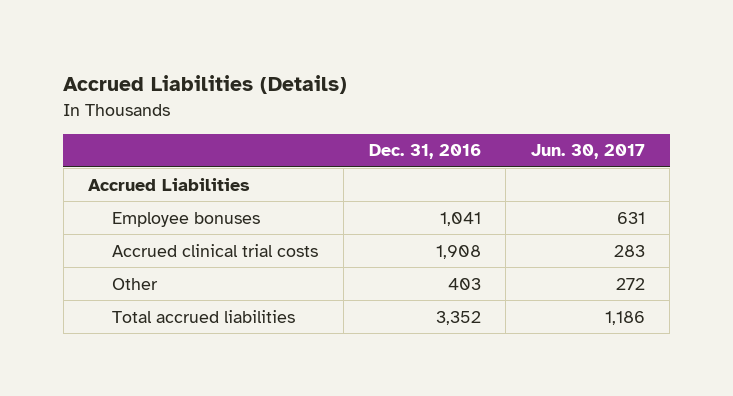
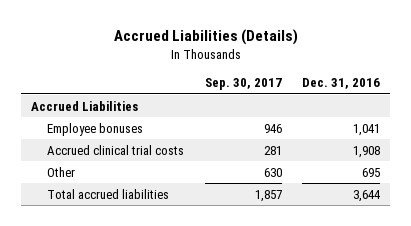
- | Dec. 31, 2016 | Jun. 30, 2017
+ | Sep. 30, 2017 | Dec. 31, 2016
- Other | 403 | 272
- Total accrued liabilities | 3,352 | 1,186
+ Other | 630 | 695
+ Total accrued liabilities | 1,857 | 3,644

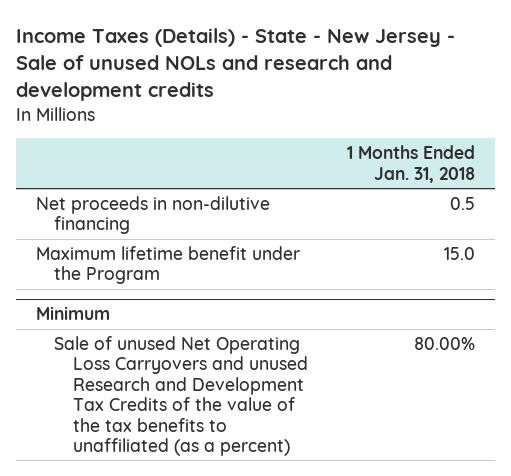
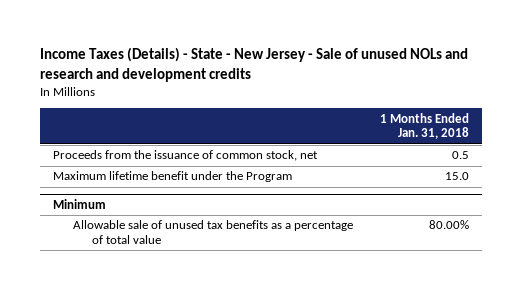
- Net proceeds in non-dilutive financing | 0.5
+ Proceeds from the issuance of common stock, net | 0.5
@ Minimum
- Sale of unused Net Operating Loss Carryovers and unused Research and Development Tax Credits of the value of the tax benefits to unaffiliated (as a percent) | 80.00%
+ Allowable sale of unused tax benefits as a percentage of total value | 80.00%

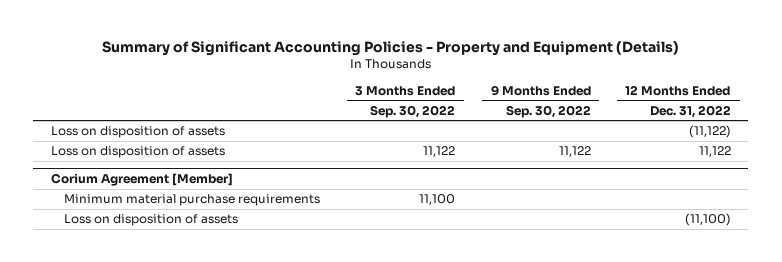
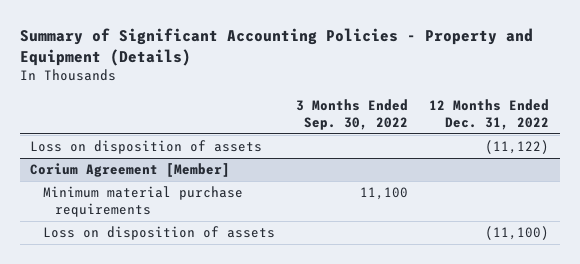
- | 3 Months Ended Sep. 30, 2022 | 9 Months Ended Sep. 30, 2022 | 12 Months Ended Dec. 31, 2022
+ | 3 Months Ended Sep. 30, 2022 | 12 Months Ended Dec. 31, 2022
- Loss on disposition of assets | 11,122 | 11,122 | 11,122

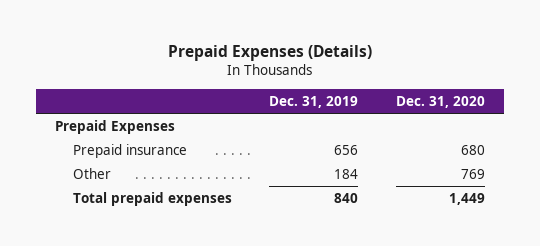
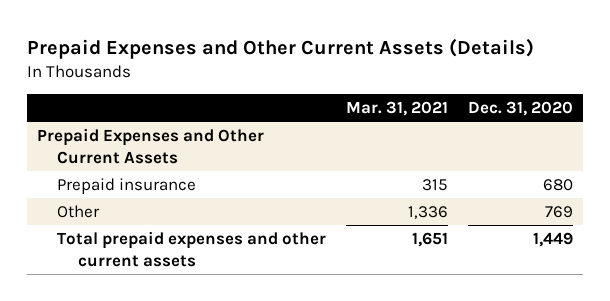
- Prepaid Expenses (Details)
+ Prepaid Expenses and Other Current Assets (Details)
- | Dec. 31, 2019 | Dec. 31, 2020
+ | Mar. 31, 2021 | Dec. 31, 2020
- Prepaid Expenses
+ Prepaid Expenses and Other Current Assets
- Total prepaid expenses | 840 | 1,449
+ Total prepaid expenses and other current assets | 1,651 | 1,449

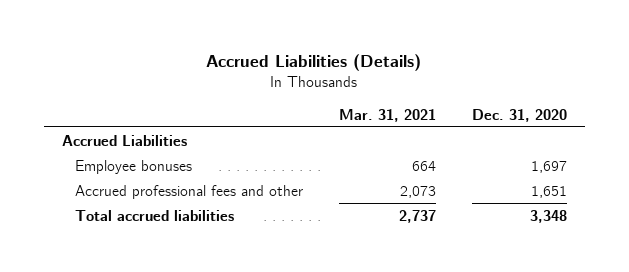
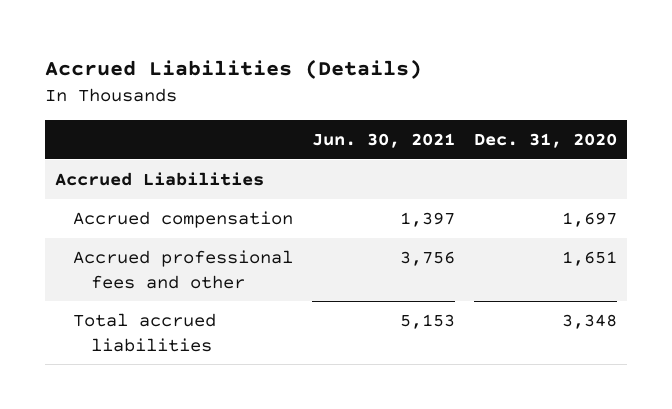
- | Mar. 31, 2021 | Dec. 31, 2020
+ | Jun. 30, 2021 | Dec. 31, 2020
- Employee bonuses | 664 | 1,697
+ Accrued compensation | 1,397 | 1,697

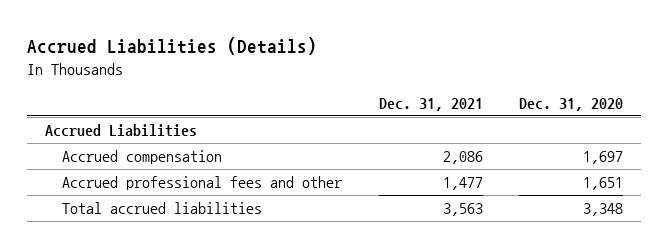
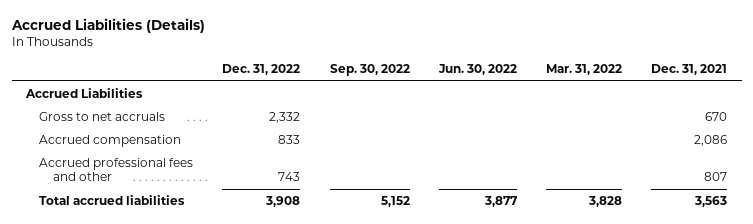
- | Dec. 31, 2021 | Dec. 31, 2020
+ | Dec. 31, 2022 | Sep. 30, 2022 | Jun. 30, 2022 | Mar. 31, 2022 | Dec. 31, 2021
+ Gross to net accruals | 2,332 | | | | 670
- Accrued professional fees and other | 1,477 | 1,651
+ Accrued professional fees and other | 743 | | | | 807

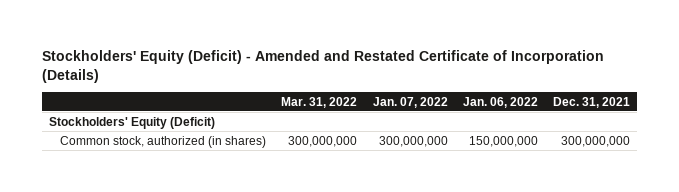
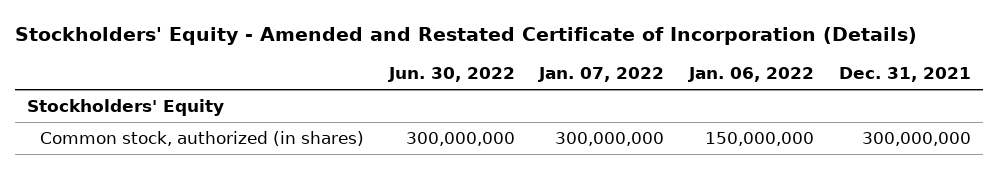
- Stockholders' Equity (Deficit) - Amended and Restated Certificate of Incorporation (Details)
+ Stockholders' Equity - Amended and Restated Certificate of Incorporation (Details)
- | Mar. 31, 2022 | Jan. 07, 2022 | Jan. 06, 2022 | Dec. 31, 2021
+ | Jun. 30, 2022 | Jan. 07, 2022 | Jan. 06, 2022 | Dec. 31, 2021
- Stockholders' Equity (Deficit)
+ Stockholders' Equity

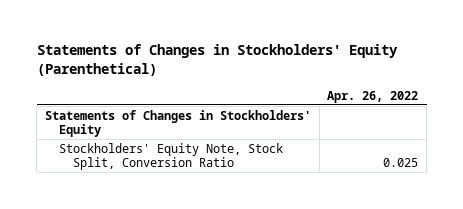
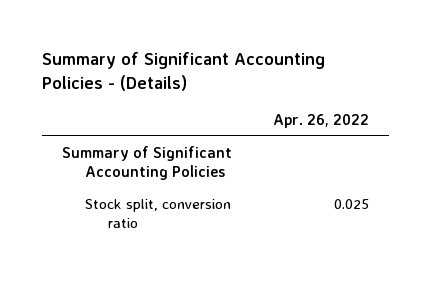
- Statements of Changes in Stockholders' Equity (Parenthetical)
+ Summary of Significant Accounting Policies - (Details)
- Statements of Changes in Stockholders' Equity
- Stockholders' Equity Note, Stock Split, Conversion Ratio | 0.025
+ Summary of Significant Accounting Policies
+ Stock split, conversion ratio | 0.025

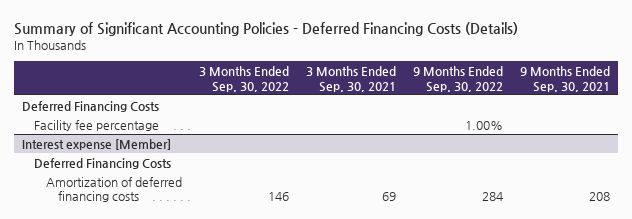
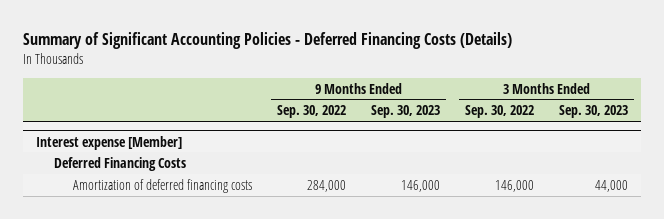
- | 3 Months Ended Sep. 30, 2022 | 3 Months Ended Sep. 30, 2021 | 9 Months Ended Sep. 30, 2022 | 9 Months Ended Sep. 30, 2021
+ | 9 Months Ended Sep. 30, 2022 | 9 Months Ended Sep. 30, 2023 | 3 Months Ended Sep. 30, 2022 | 3 Months Ended Sep. 30, 2023
- Deferred Financing Costs
- Facility fee percentage | | | 1.00% |
@ Interest expense [Member]
- Amortization of deferred financing costs | 146 | 69 | 284 | 208
+ Amortization of deferred financing costs | 284,000 | 146,000 | 146,000 | 44,000

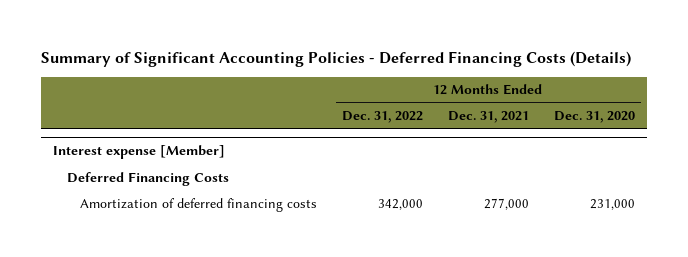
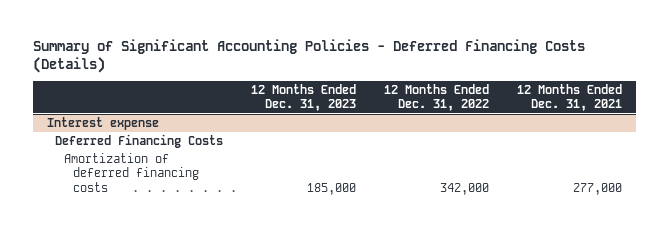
- | 12 Months Ended Dec. 31, 2022 | 12 Months Ended Dec. 31, 2021 | 12 Months Ended Dec. 31, 2020
+ | 12 Months Ended Dec. 31, 2023 | 12 Months Ended Dec. 31, 2022 | 12 Months Ended Dec. 31, 2021
- Interest expense [Member]
+ Interest expense

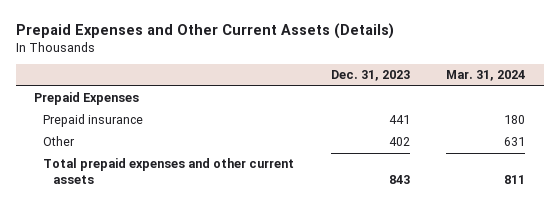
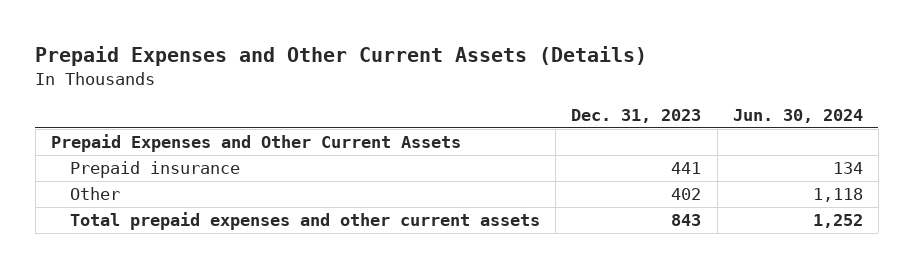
- | Dec. 31, 2023 | Mar. 31, 2024
+ | Dec. 31, 2023 | Jun. 30, 2024
- Prepaid Expenses
+ Prepaid Expenses and Other Current Assets

